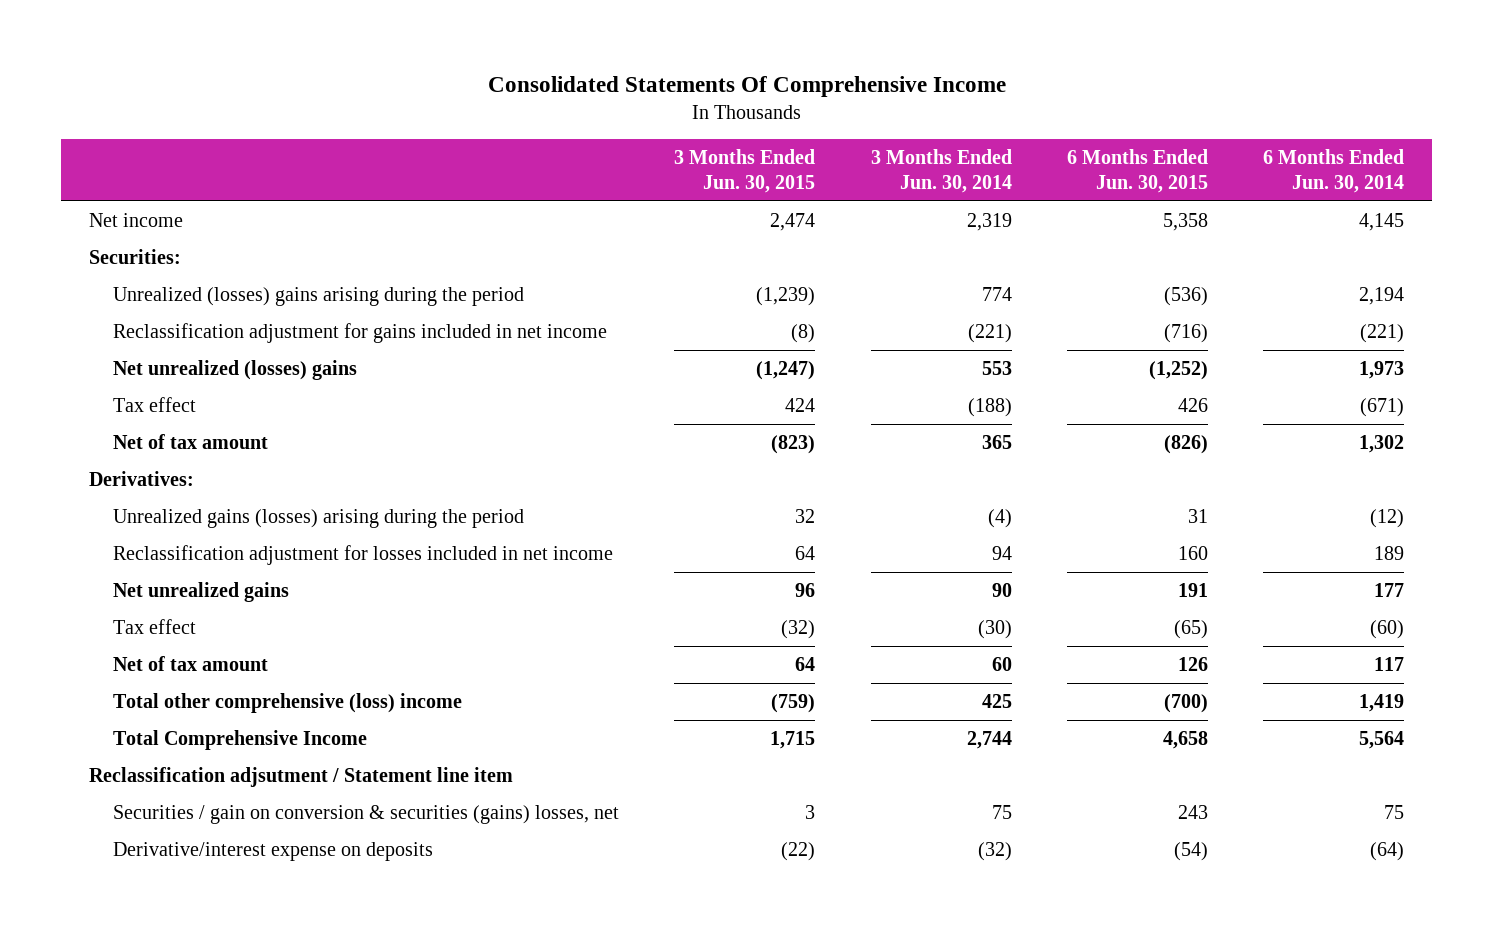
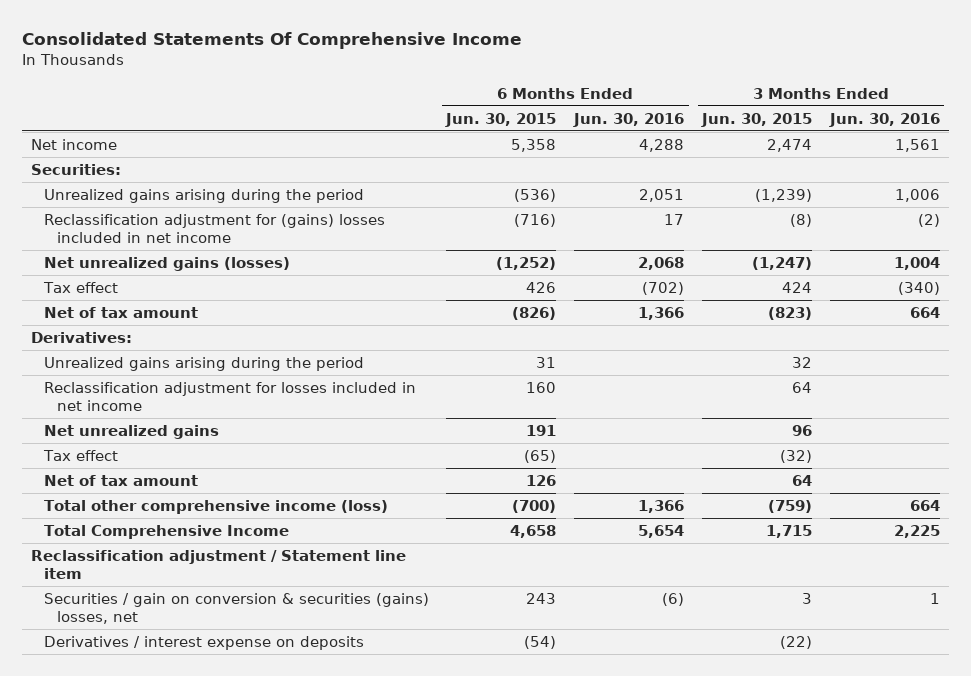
- | 3 Months Ended Jun. 30, 2015 | 3 Months Ended Jun. 30, 2014 | 6 Months Ended Jun. 30, 2015 | 6 Months Ended Jun. 30, 2014
+ | 6 Months Ended Jun. 30, 2015 | 6 Months Ended Jun. 30, 2016 | 3 Months Ended Jun. 30, 2015 | 3 Months Ended Jun. 30, 2016
- Unrealized (losses) gains arising during the period | (1,239) | 774 | (536) | 2,194
- Reclassification adjustment for gains included in net income | (8) | (221) | (716) | (221)
- Net unrealized (losses) gains | (1,247) | 553 | (1,252) | 1,973
+ Unrealized gains arising during the period | (536) | 2,051 | (1,239) | 1,006
+ Reclassification adjustment for (gains) losses included in net income | (716) | 17 | (8) | (2)
+ Net unrealized gains (losses) | (1,252) | 2,068 | (1,247) | 1,004
- Unrealized gains (losses) arising during the period | 32 | (4) | 31 | (12)
+ Unrealized gains arising during the period | 31 | | 32 |
- Total other comprehensive (loss) income | (759) | 425 | (700) | 1,419
+ Total other comprehensive income (loss) | (700) | 1,366 | (759) | 664
- Reclassification adjsutment / Statement line item
+ Reclassification adjustment / Statement line item
- Derivative/interest expense on deposits | (22) | (32) | (54) | (64)
+ Derivatives / interest expense on deposits | (54) | | (22) |

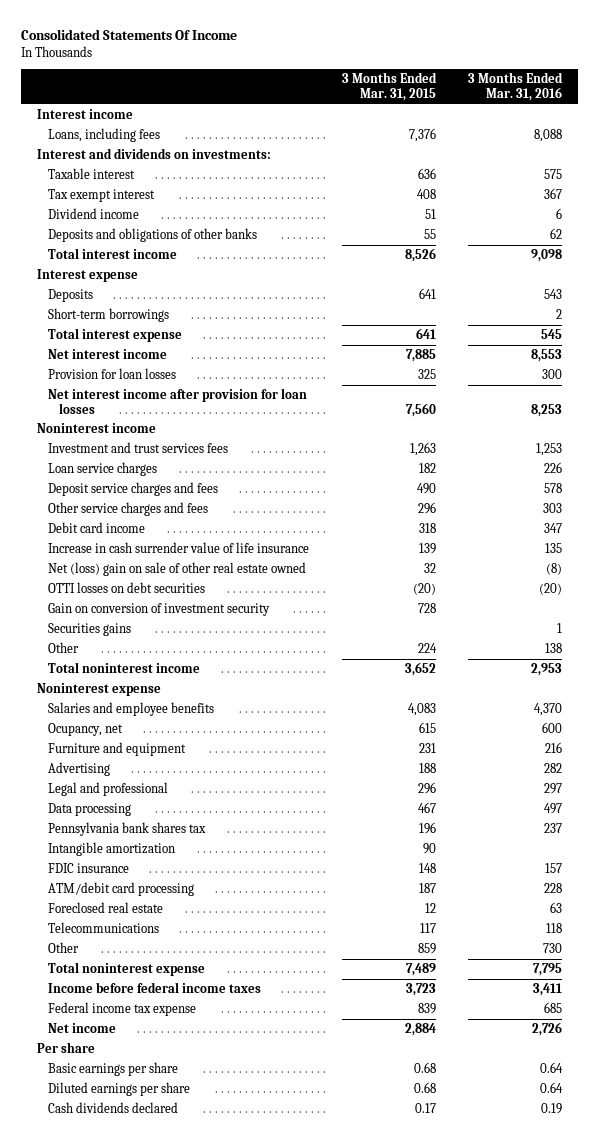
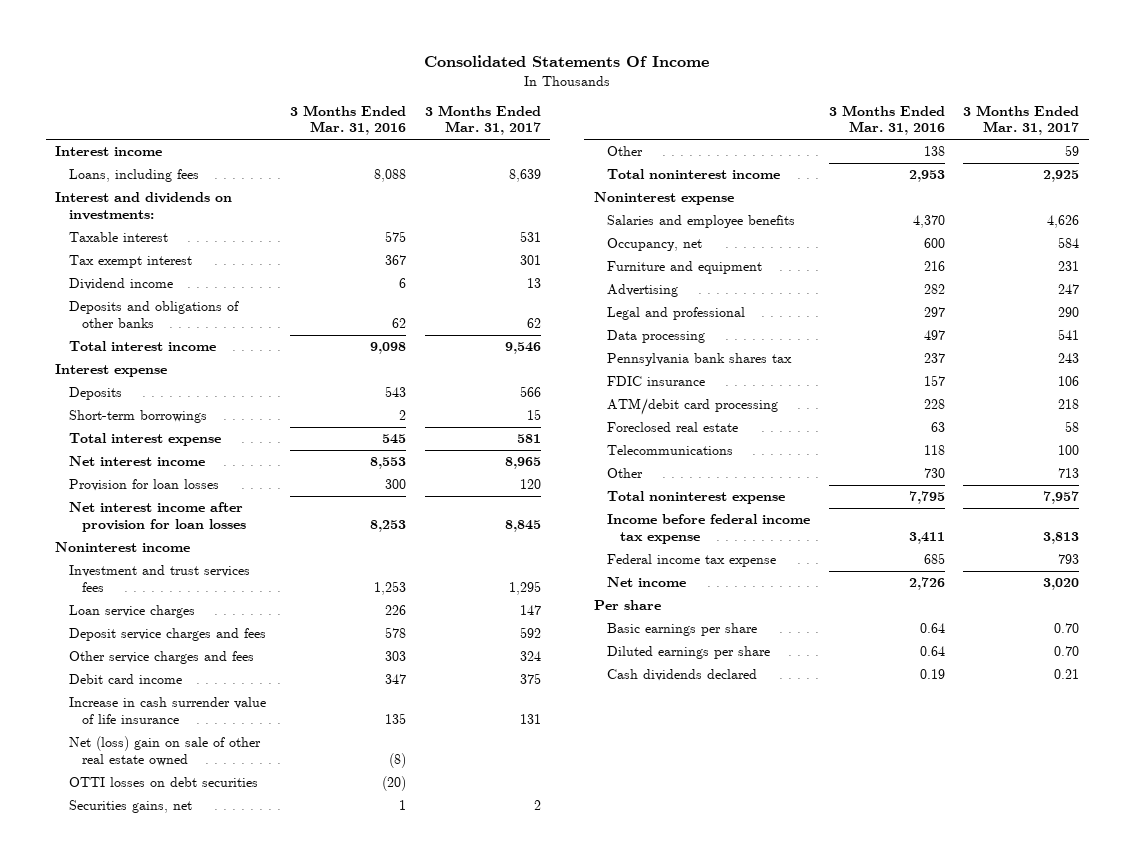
- | 3 Months Ended Mar. 31, 2015 | 3 Months Ended Mar. 31, 2016
+ | 3 Months Ended Mar. 31, 2016 | 3 Months Ended Mar. 31, 2017
- Gain on conversion of investment security | 728 |
- Securities gains | | 1
+ Securities gains, net | 1 | 2
- Ocupancy, net | 615 | 600
+ Occupancy, net | 600 | 584
- Intangible amortization | 90 |
- Income before federal income taxes | 3,723 | 3,411
+ Income before federal income tax expense | 3,411 | 3,813

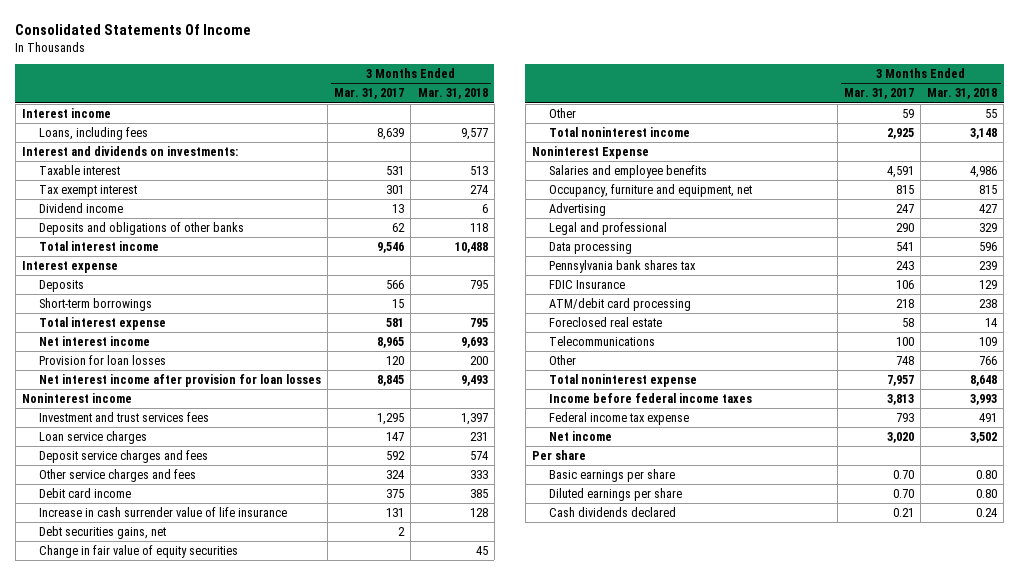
- | 3 Months Ended Mar. 31, 2016 | 3 Months Ended Mar. 31, 2017
+ | 3 Months Ended Mar. 31, 2017 | 3 Months Ended Mar. 31, 2018
- Net (loss) gain on sale of other real estate owned | (8) |
- OTTI losses on debt securities | (20) |
- Securities gains, net | 1 | 2
+ Debt securities gains, net | 2 |
+ Change in fair value of equity securities | | 45
- Noninterest expense
- Salaries and employee benefits | 4,370 | 4,626
- Occupancy, net | 600 | 584
- Furniture and equipment | 216 | 231
+ Noninterest Expense
+ Salaries and employee benefits | 4,591 | 4,986
+ Occupancy, furniture and equipment, net | 815 | 815
- FDIC insurance | 157 | 106
+ FDIC Insurance | 106 | 129
- Other | 730 | 713
+ Other | 748 | 766
- Income before federal income tax expense | 3,411 | 3,813
+ Income before federal income taxes | 3,813 | 3,993

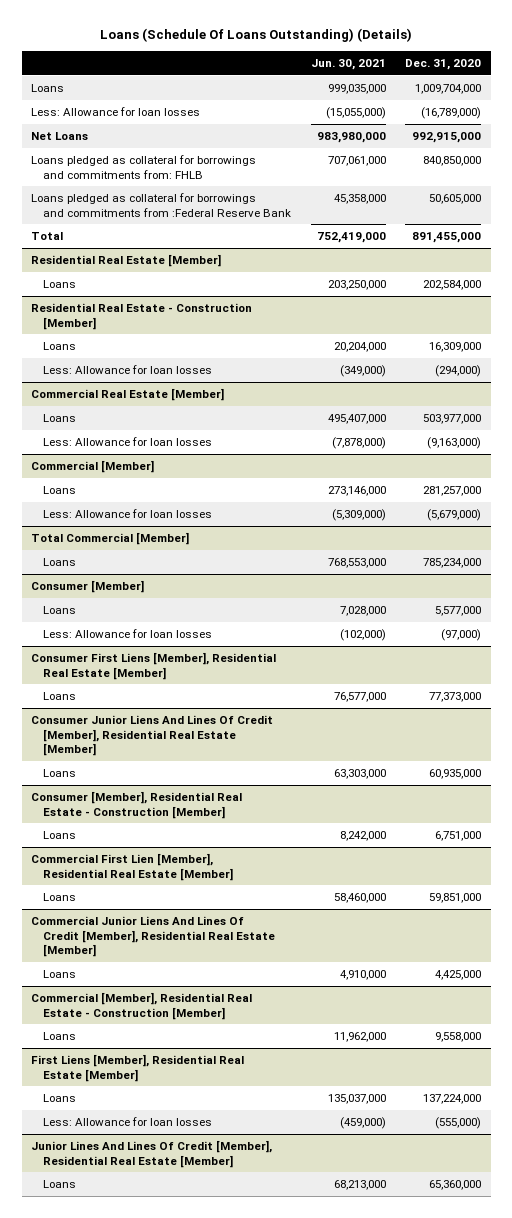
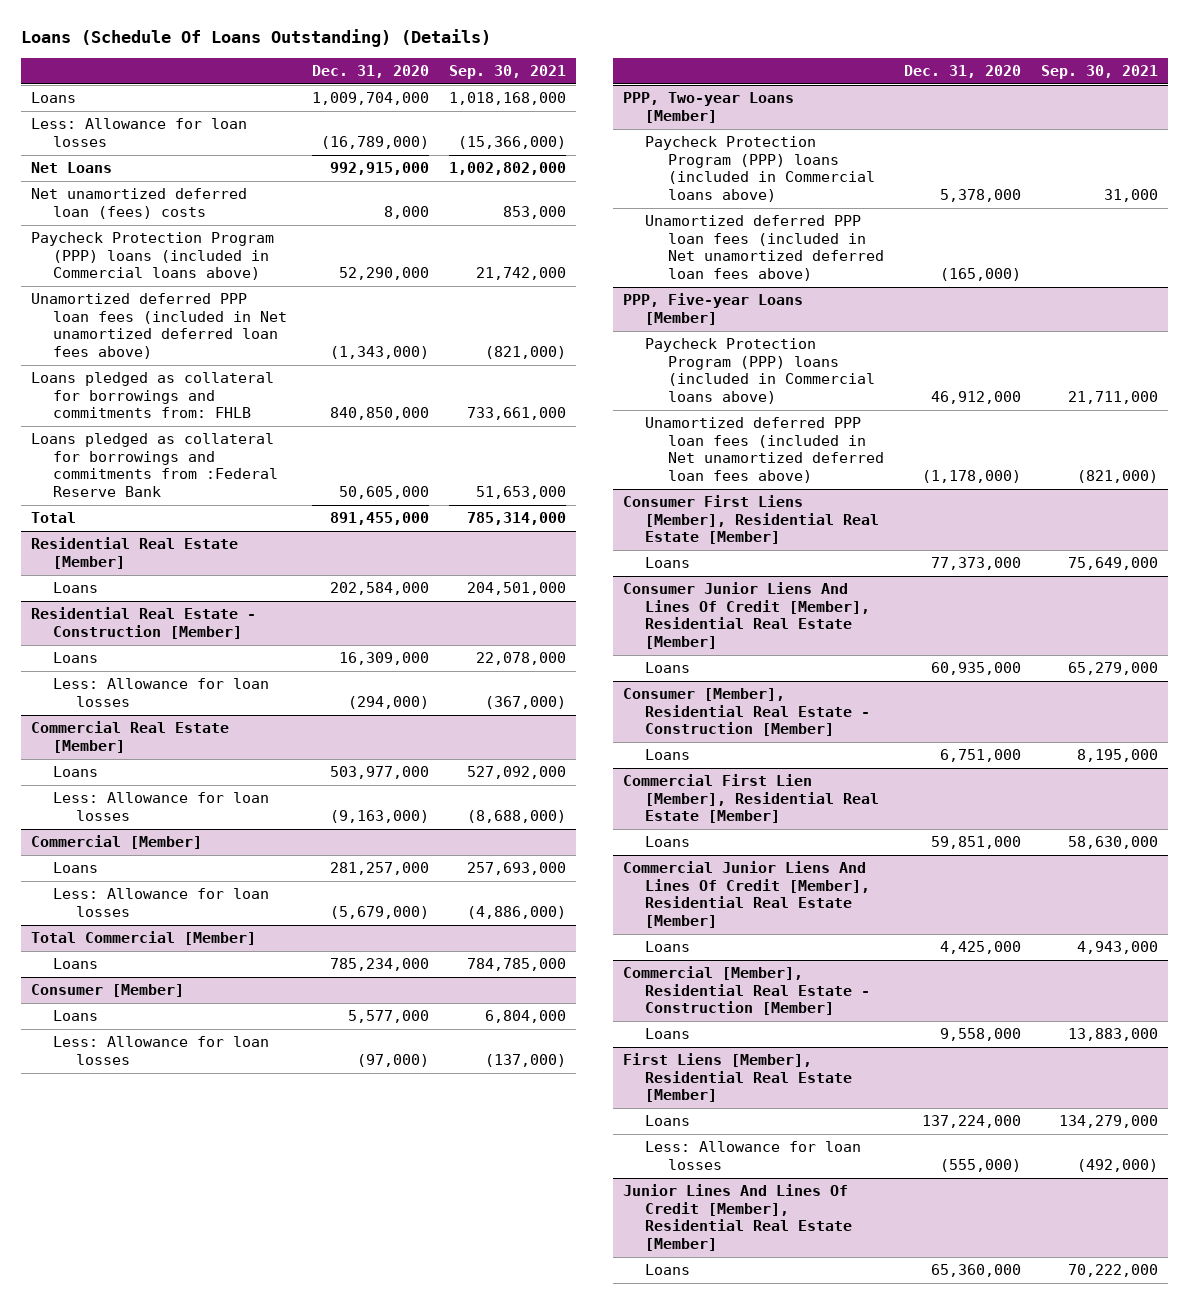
- | Jun. 30, 2021 | Dec. 31, 2020
+ | Dec. 31, 2020 | Sep. 30, 2021
+ Net unamortized deferred loan (fees) costs | 8,000 | 853,000
+ Paycheck Protection Program (PPP) loans (included in Commercial loans above) | 52,290,000 | 21,742,000
+ Unamortized deferred PPP loan fees (included in Net unamortized deferred loan fees above) | (1,343,000) | (821,000)
+ PPP, Two-year Loans [Member]
+ Paycheck Protection Program (PPP) loans (included in Commercial loans above) | 5,378,000 | 31,000
+ Unamortized deferred PPP loan fees (included in Net unamortized deferred loan fees above) | (165,000) |
+ PPP, Five-year Loans [Member]
+ Paycheck Protection Program (PPP) loans (included in Commercial loans above) | 46,912,000 | 21,711,000
+ Unamortized deferred PPP loan fees (included in Net unamortized deferred loan fees above) | (1,178,000) | (821,000)

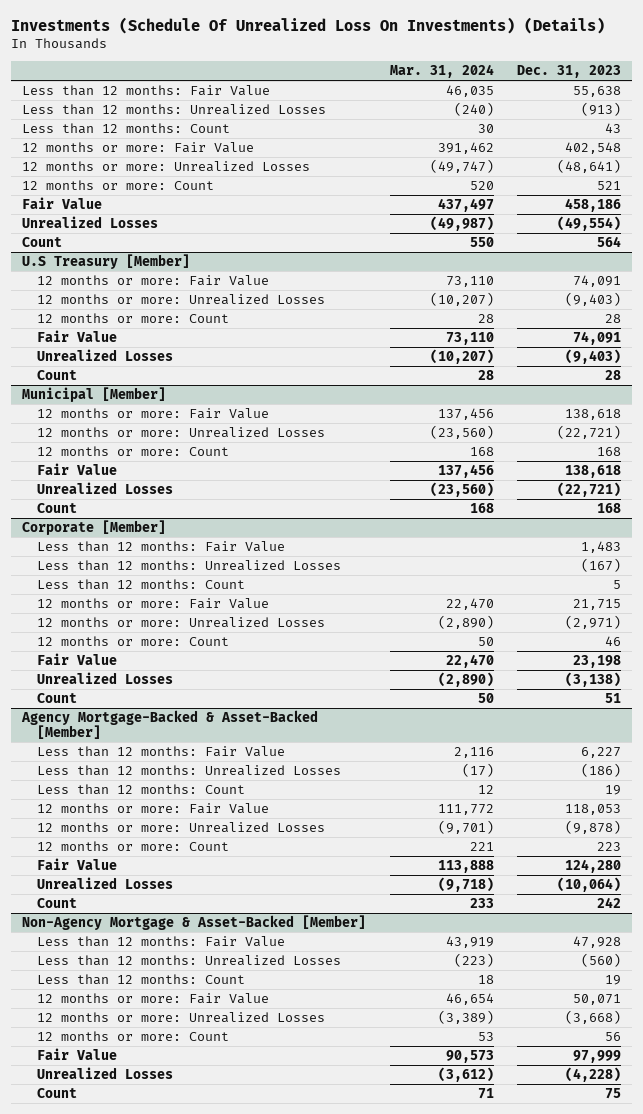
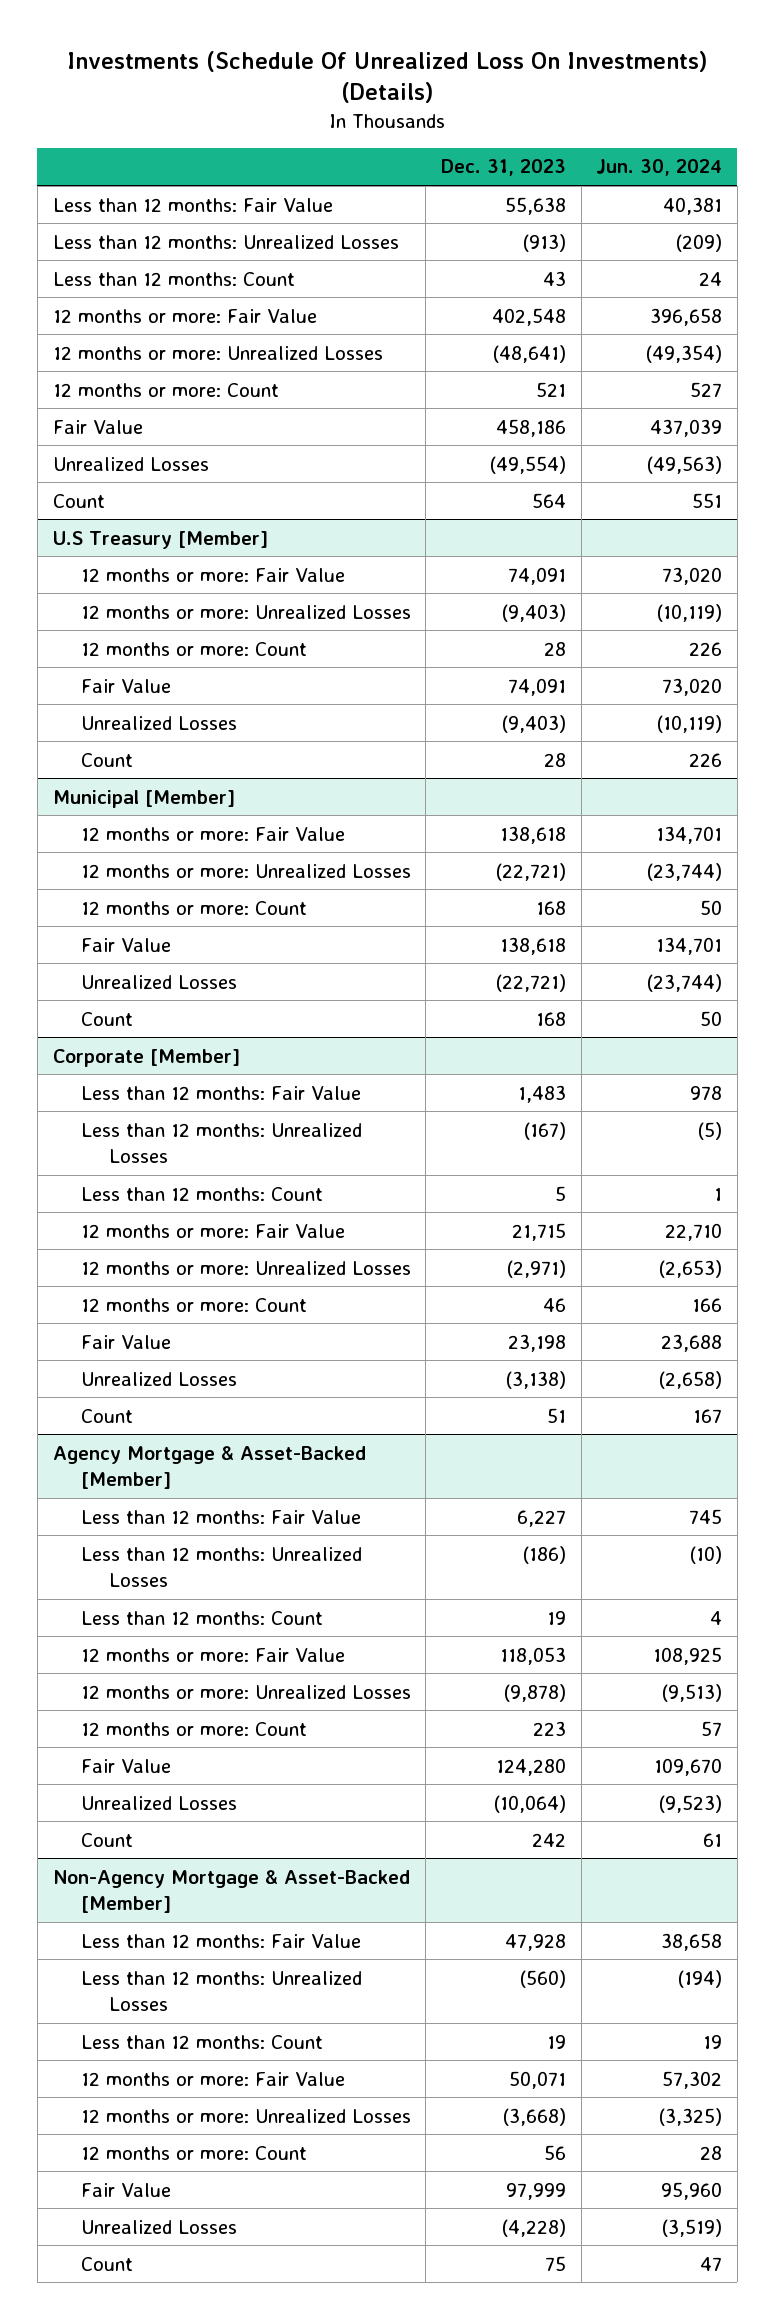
- | Mar. 31, 2024 | Dec. 31, 2023
+ | Dec. 31, 2023 | Jun. 30, 2024
- Agency Mortgage-Backed & Asset-Backed [Member]
+ Agency Mortgage & Asset-Backed [Member]

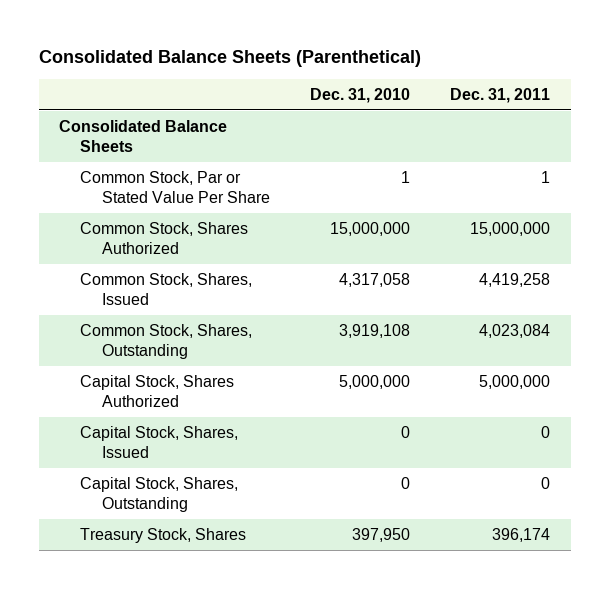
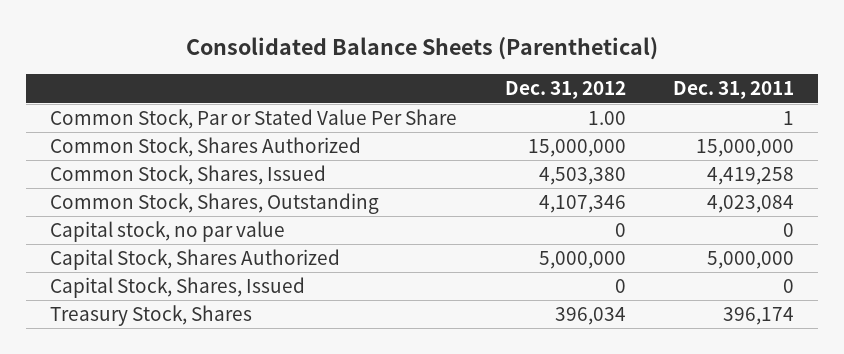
- | Dec. 31, 2010 | Dec. 31, 2011
+ | Dec. 31, 2012 | Dec. 31, 2011
- Consolidated Balance Sheets
+ Capital stock, no par value | 0 | 0
- Capital Stock, Shares, Outstanding | 0 | 0

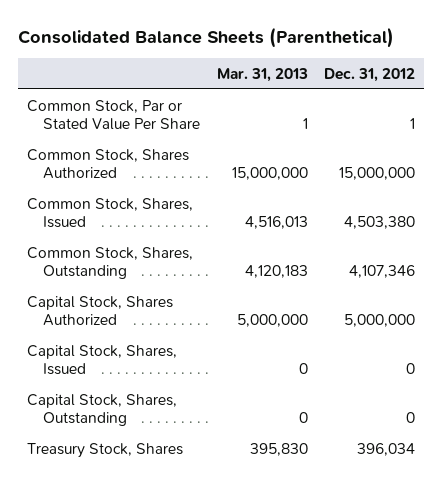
- | Dec. 31, 2012 | Dec. 31, 2011
+ | Mar. 31, 2013 | Dec. 31, 2012
- Common Stock, Par or Stated Value Per Share | 1.00 | 1
+ Common Stock, Par or Stated Value Per Share | 1 | 1
- Capital stock, no par value | 0 | 0
+ Capital Stock, Shares, Outstanding | 0 | 0

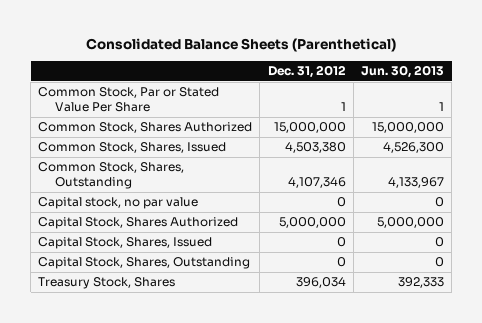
- | Mar. 31, 2013 | Dec. 31, 2012
+ | Dec. 31, 2012 | Jun. 30, 2013
+ Capital stock, no par value | 0 | 0

